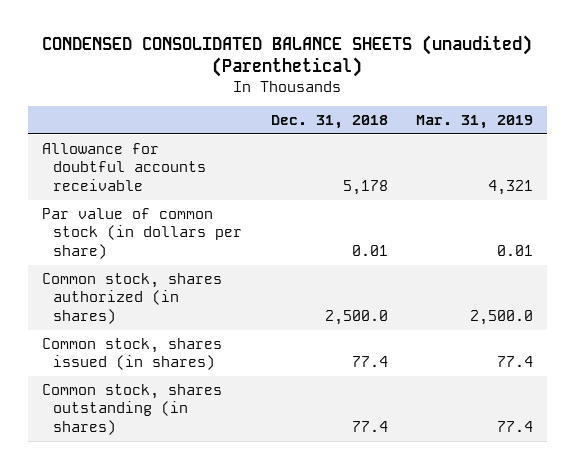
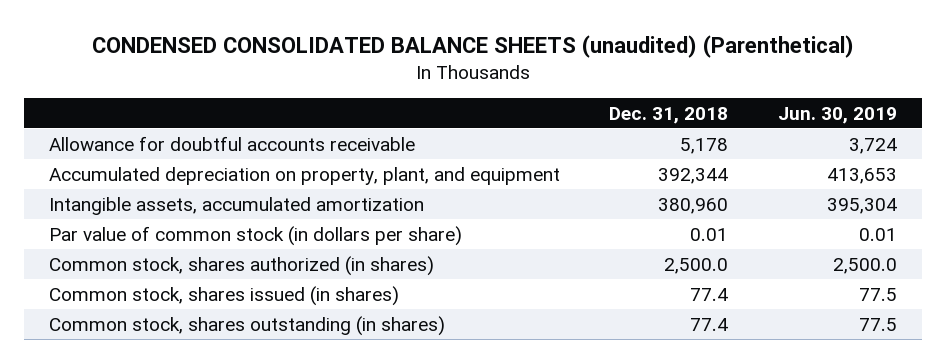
- | Dec. 31, 2018 | Mar. 31, 2019
+ | Dec. 31, 2018 | Jun. 30, 2019
+ Accumulated depreciation on property, plant, and equipment | 392,344 | 413,653
+ Intangible assets, accumulated amortization | 380,960 | 395,304

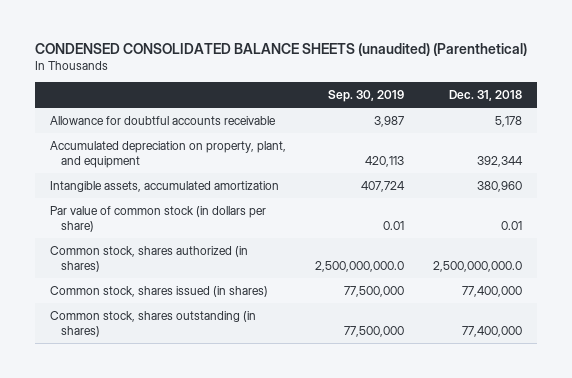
- | Dec. 31, 2018 | Jun. 30, 2019
+ | Sep. 30, 2019 | Dec. 31, 2018
- Common stock, shares authorized (in shares) | 2,500.0 | 2,500.0
- Common stock, shares issued (in shares) | 77.4 | 77.5
- Common stock, shares outstanding (in shares) | 77.4 | 77.5
+ Common stock, shares authorized (in shares) | 2,500,000,000.0 | 2,500,000,000.0
+ Common stock, shares issued (in shares) | 77,500,000 | 77,400,000
+ Common stock, shares outstanding (in shares) | 77,500,000 | 77,400,000

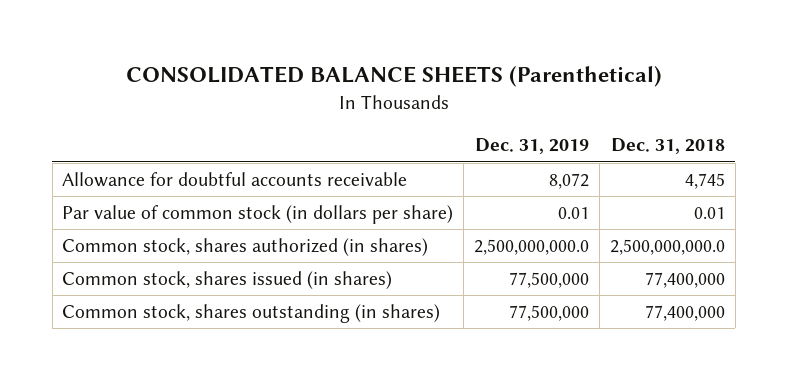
- CONDENSED CONSOLIDATED BALANCE SHEETS (unaudited) (Parenthetical)
+ CONSOLIDATED BALANCE SHEETS (Parenthetical)
- | Sep. 30, 2019 | Dec. 31, 2018
+ | Dec. 31, 2019 | Dec. 31, 2018
- Allowance for doubtful accounts receivable | 3,987 | 5,178
- Accumulated depreciation on property, plant, and equipment | 420,113 | 392,344
- Intangible assets, accumulated amortization | 407,724 | 380,960
+ Allowance for doubtful accounts receivable | 8,072 | 4,745

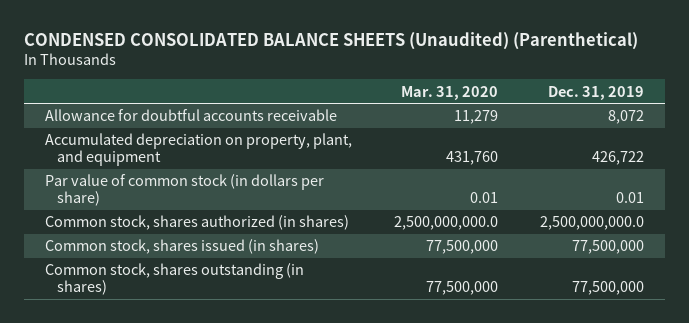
- CONSOLIDATED BALANCE SHEETS (Parenthetical)
+ CONDENSED CONSOLIDATED BALANCE SHEETS (Unaudited) (Parenthetical)
- | Dec. 31, 2019 | Dec. 31, 2018
+ | Mar. 31, 2020 | Dec. 31, 2019
+ Accumulated depreciation on property, plant, and equipment | 431,760 | 426,722

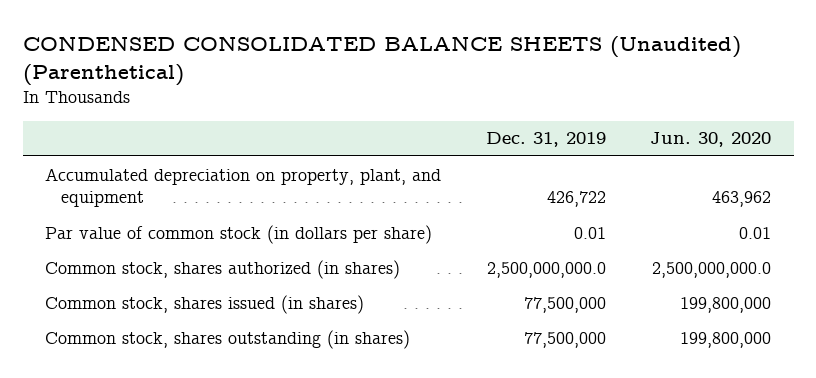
- | Mar. 31, 2020 | Dec. 31, 2019
+ | Dec. 31, 2019 | Jun. 30, 2020
- Allowance for doubtful accounts receivable | 11,279 | 8,072

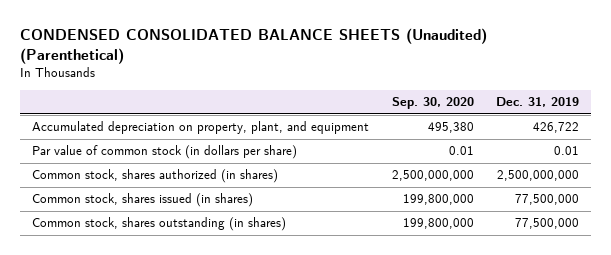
- | Dec. 31, 2019 | Jun. 30, 2020
+ | Sep. 30, 2020 | Dec. 31, 2019
- Common stock, shares authorized (in shares) | 2,500,000,000.0 | 2,500,000,000.0
+ Common stock, shares authorized (in shares) | 2,500,000,000 | 2,500,000,000

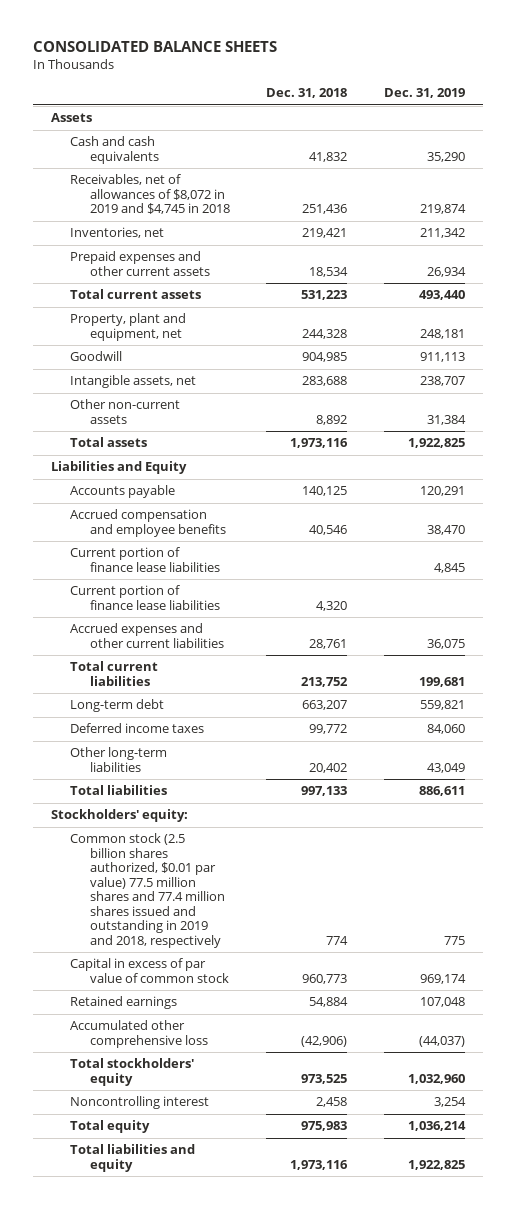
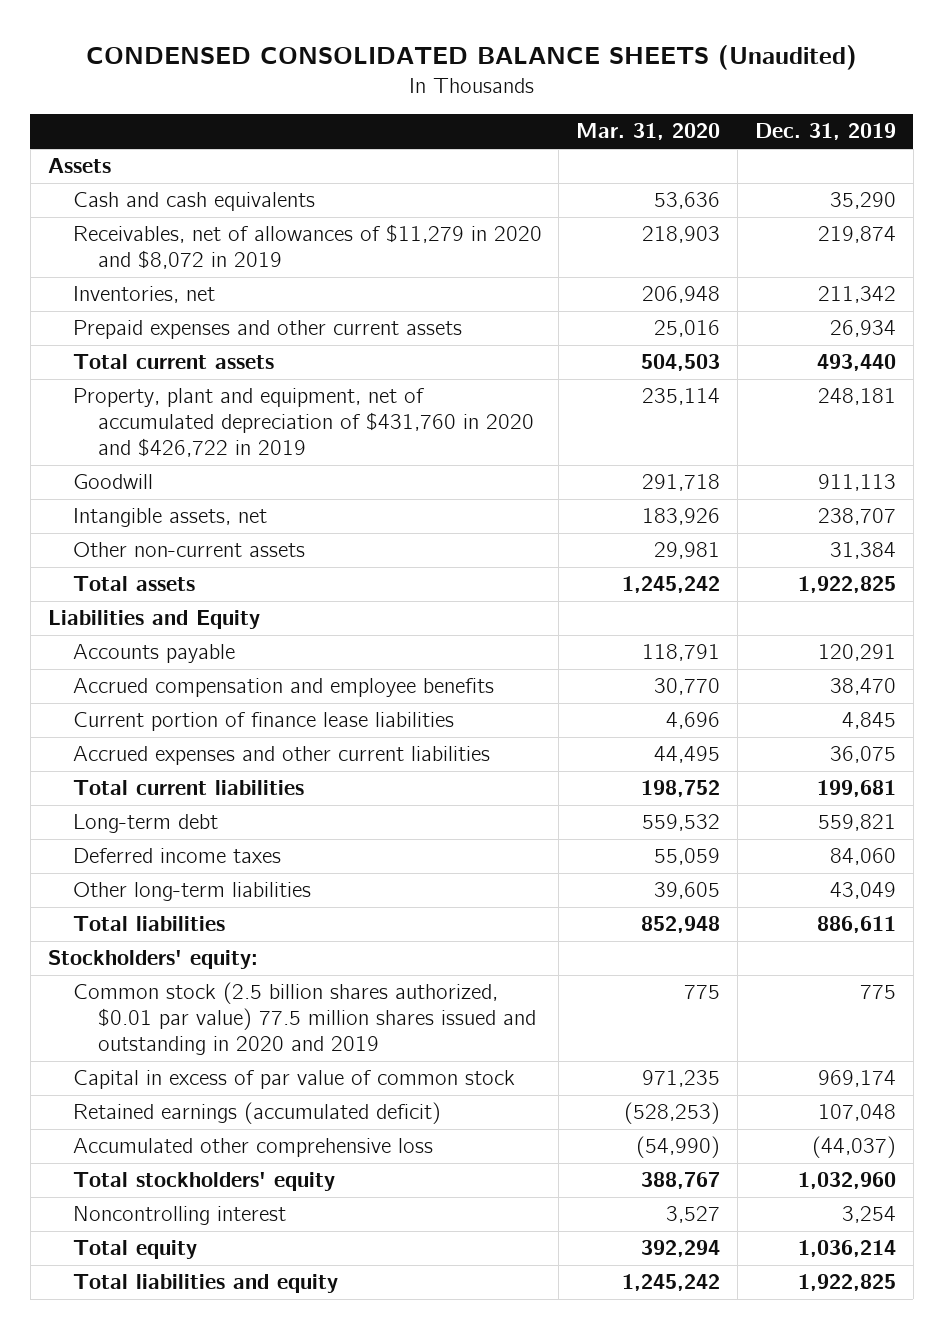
- CONSOLIDATED BALANCE SHEETS
+ CONDENSED CONSOLIDATED BALANCE SHEETS (Unaudited)
- | Dec. 31, 2018 | Dec. 31, 2019
+ | Mar. 31, 2020 | Dec. 31, 2019
- Receivables, net of allowances of $8,072 in 2019 and $4,745 in 2018 | 251,436 | 219,874
+ Receivables, net of allowances of $11,279 in 2020 and $8,072 in 2019 | 218,903 | 219,874
- Property, plant and equipment, net | 244,328 | 248,181
+ Property, plant and equipment, net of accumulated depreciation of $431,760 in 2020 and $426,722 in 2019 | 235,114 | 248,181
- Current portion of finance lease liabilities | 4,320 |
- Common stock (2.5 billion shares authorized, $0.01 par value) 77.5 million shares and 77.4 million shares issued and outstanding in 2019 and 2018, respectively | 774 | 775
+ Common stock (2.5 billion shares authorized, $0.01 par value) 77.5 million shares issued and outstanding in 2020 and 2019 | 775 | 775
- Retained earnings | 54,884 | 107,048
+ Retained earnings (accumulated deficit) | (528,253) | 107,048

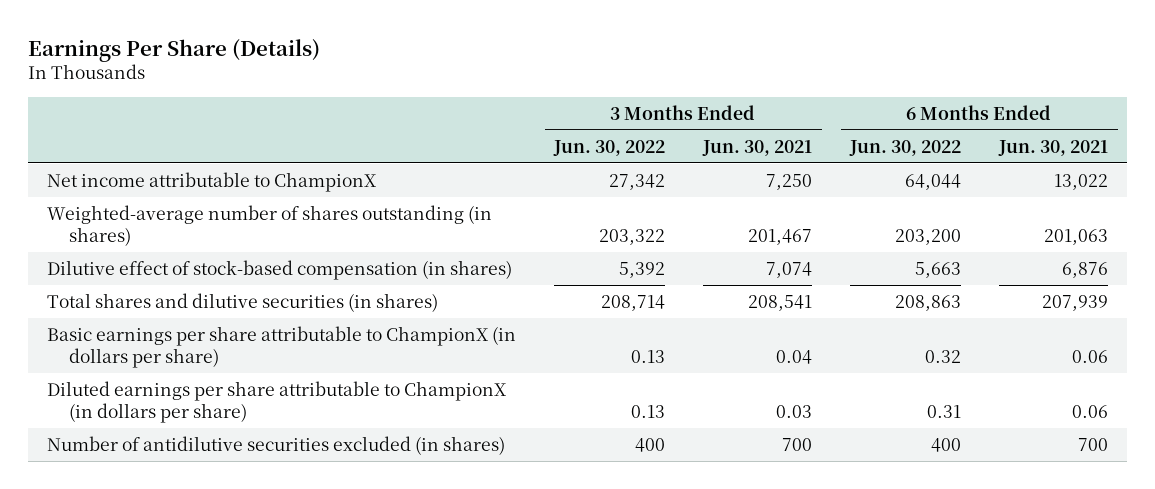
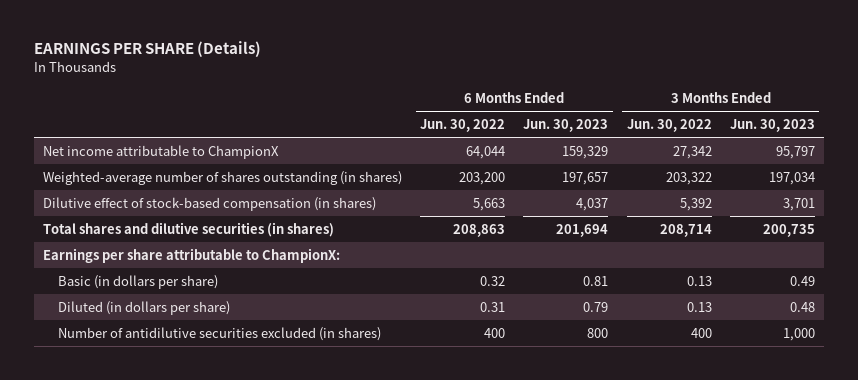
- Earnings Per Share (Details)
+ EARNINGS PER SHARE (Details)
- | 3 Months Ended Jun. 30, 2022 | 3 Months Ended Jun. 30, 2021 | 6 Months Ended Jun. 30, 2022 | 6 Months Ended Jun. 30, 2021
+ | 6 Months Ended Jun. 30, 2022 | 6 Months Ended Jun. 30, 2023 | 3 Months Ended Jun. 30, 2022 | 3 Months Ended Jun. 30, 2023
- Basic earnings per share attributable to ChampionX (in dollars per share) | 0.13 | 0.04 | 0.32 | 0.06
- Diluted earnings per share attributable to ChampionX (in dollars per share) | 0.13 | 0.03 | 0.31 | 0.06
+ Earnings per share attributable to ChampionX:
+ Basic (in dollars per share) | 0.32 | 0.81 | 0.13 | 0.49
+ Diluted (in dollars per share) | 0.31 | 0.79 | 0.13 | 0.48

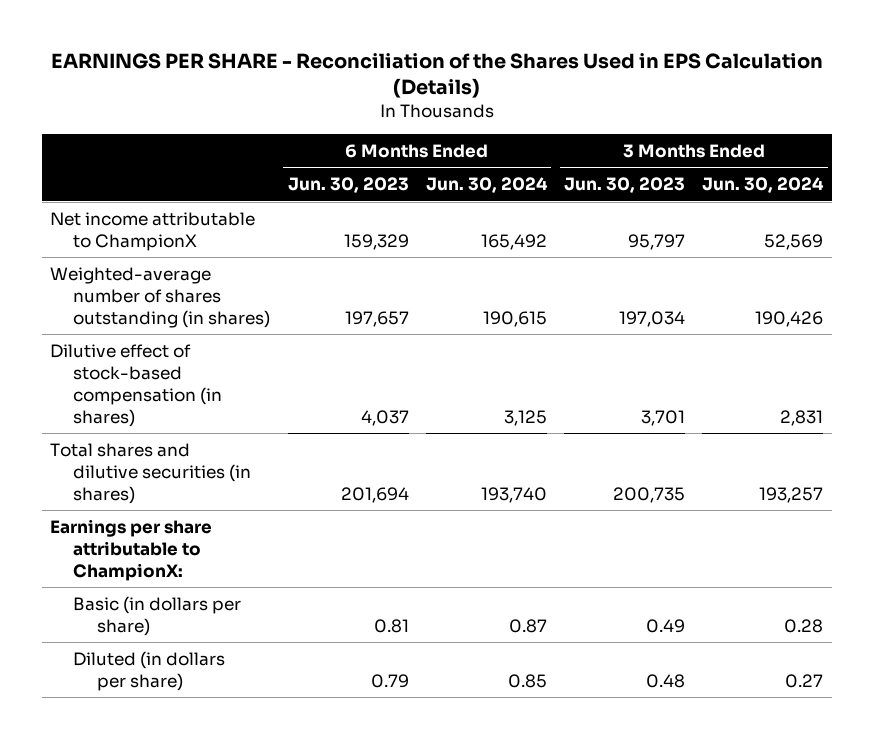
- EARNINGS PER SHARE (Details)
+ EARNINGS PER SHARE - Reconciliation of the Shares Used in EPS Calculation (Details)
- | 6 Months Ended Jun. 30, 2022 | 6 Months Ended Jun. 30, 2023 | 3 Months Ended Jun. 30, 2022 | 3 Months Ended Jun. 30, 2023
+ | 6 Months Ended Jun. 30, 2023 | 6 Months Ended Jun. 30, 2024 | 3 Months Ended Jun. 30, 2023 | 3 Months Ended Jun. 30, 2024
- Number of antidilutive securities excluded (in shares) | 400 | 800 | 400 | 1,000

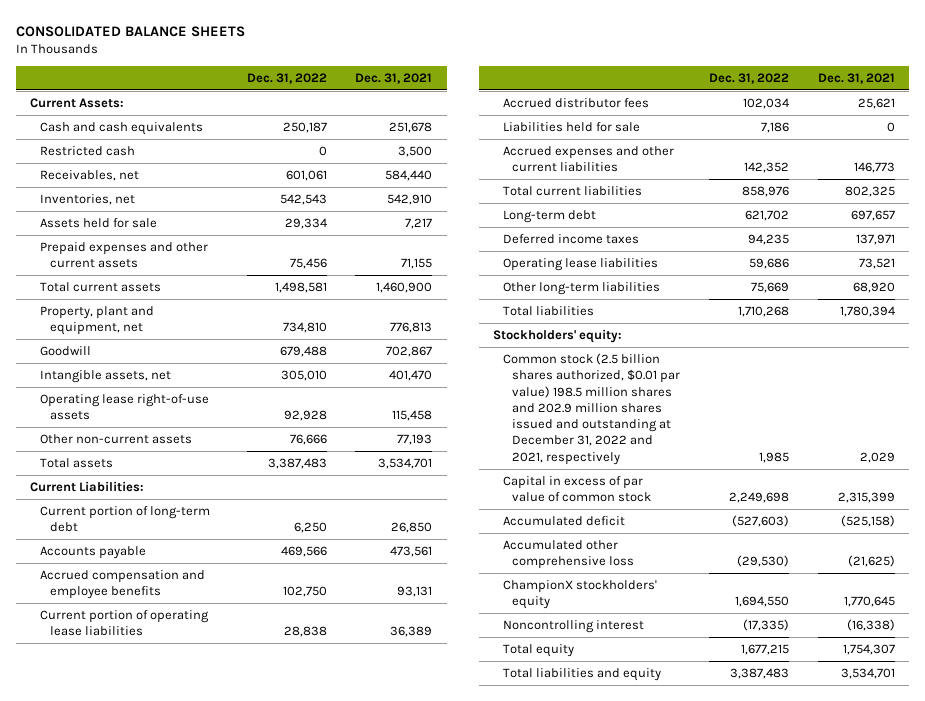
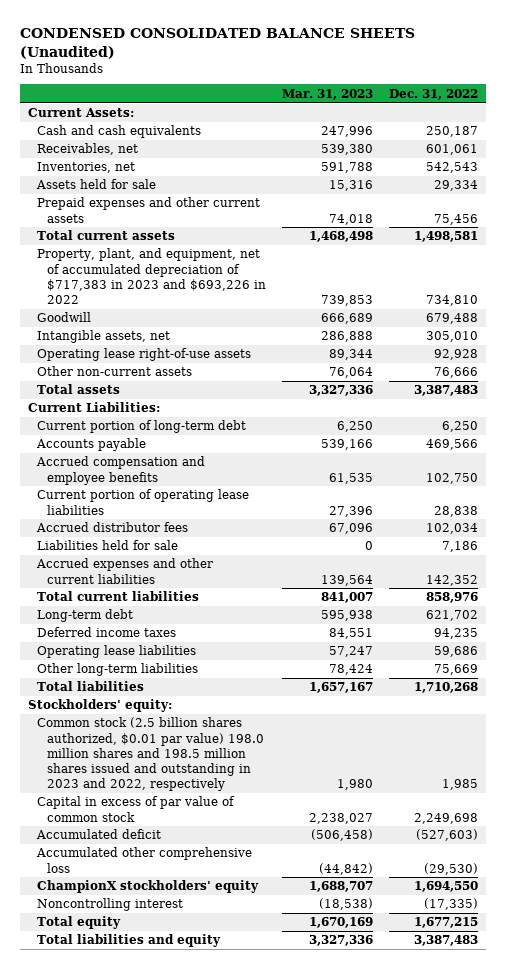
- CONSOLIDATED BALANCE SHEETS
+ CONDENSED CONSOLIDATED BALANCE SHEETS (Unaudited)
- | Dec. 31, 2022 | Dec. 31, 2021
+ | Mar. 31, 2023 | Dec. 31, 2022
- Restricted cash | 0 | 3,500
- Property, plant and equipment, net | 734,810 | 776,813
+ Property, plant, and equipment, net of accumulated depreciation of $717,383 in 2023 and $693,226 in 2022 | 739,853 | 734,810
- Common stock (2.5 billion shares authorized, $0.01 par value) 198.5 million shares and 202.9 million shares issued and outstanding at December 31, 2022 and 2021, respectively | 1,985 | 2,029
+ Common stock (2.5 billion shares authorized, $0.01 par value) 198.0 million shares and 198.5 million shares issued and outstanding in 2023 and 2022, respectively | 1,980 | 1,985

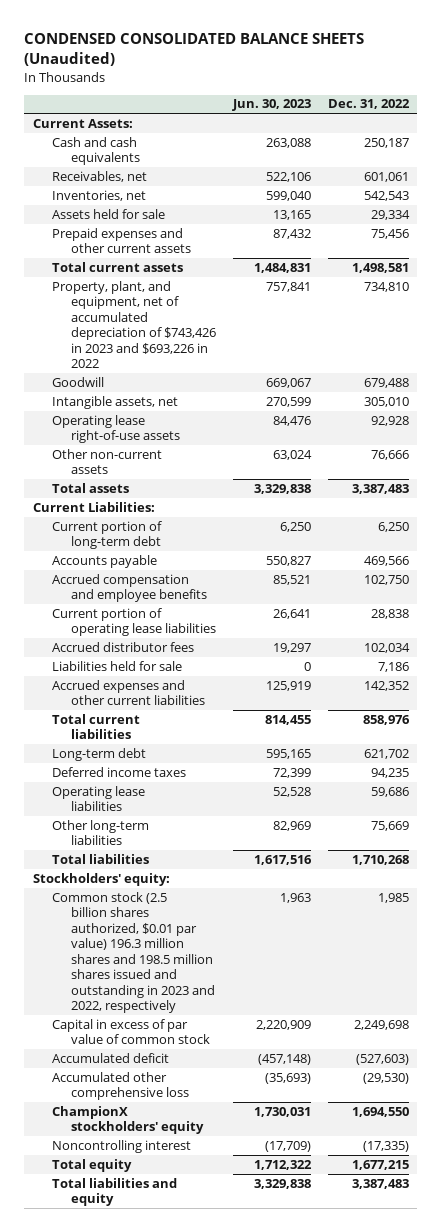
- | Mar. 31, 2023 | Dec. 31, 2022
+ | Jun. 30, 2023 | Dec. 31, 2022
- Property, plant, and equipment, net of accumulated depreciation of $717,383 in 2023 and $693,226 in 2022 | 739,853 | 734,810
+ Property, plant, and equipment, net of accumulated depreciation of $743,426 in 2023 and $693,226 in 2022 | 757,841 | 734,810
- Common stock (2.5 billion shares authorized, $0.01 par value) 198.0 million shares and 198.5 million shares issued and outstanding in 2023 and 2022, respectively | 1,980 | 1,985
+ Common stock (2.5 billion shares authorized, $0.01 par value) 196.3 million shares and 198.5 million shares issued and outstanding in 2023 and 2022, respectively | 1,963 | 1,985

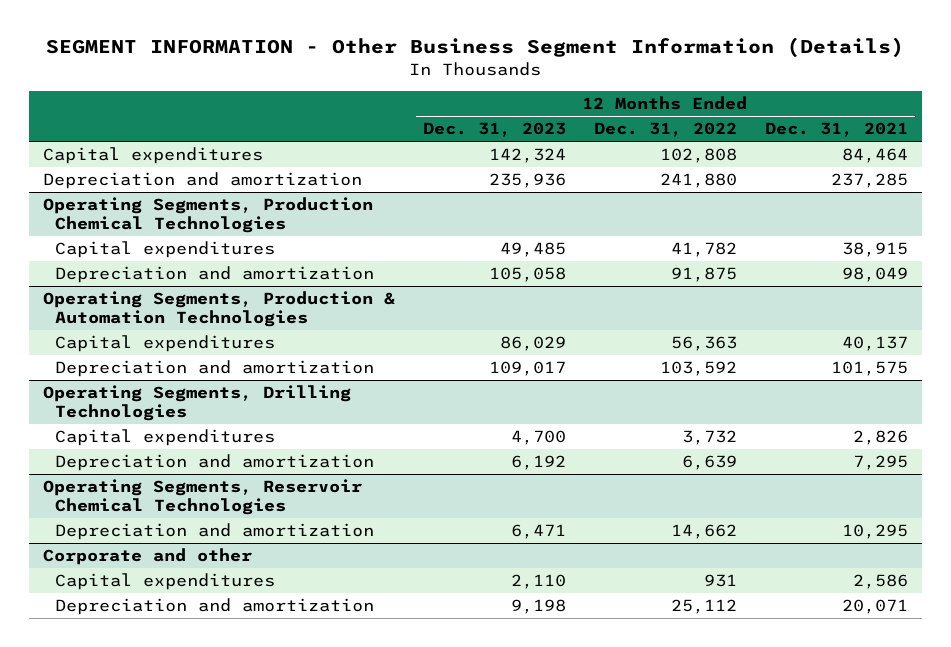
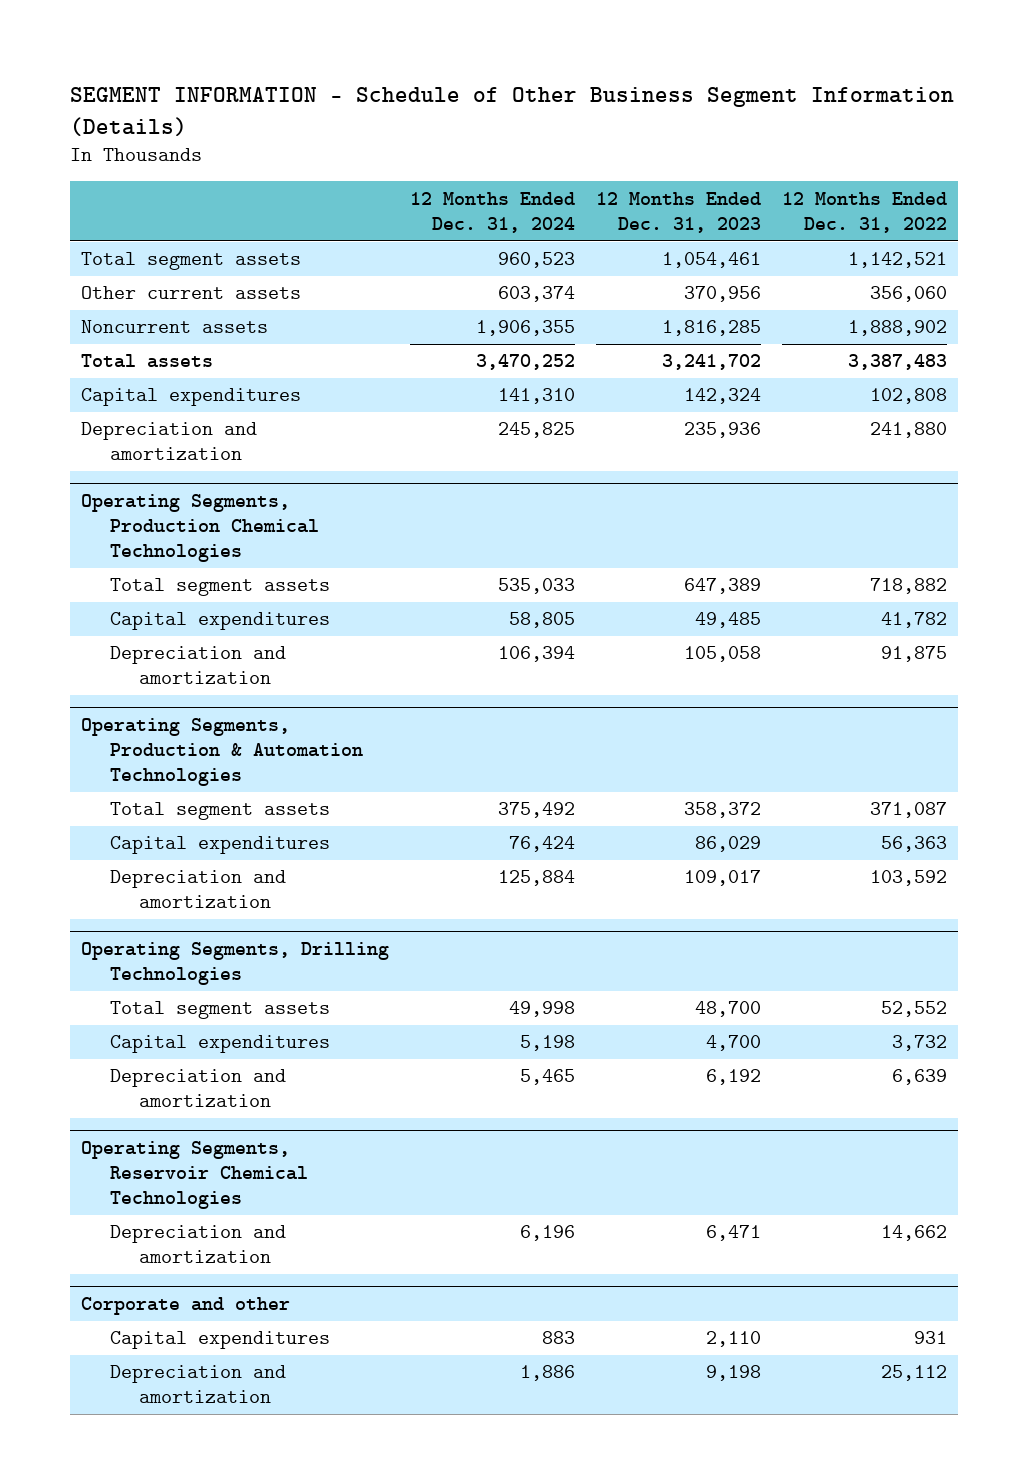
- SEGMENT INFORMATION - Other Business Segment Information (Details)
+ SEGMENT INFORMATION - Schedule of Other Business Segment Information (Details)
- | 12 Months Ended Dec. 31, 2023 | 12 Months Ended Dec. 31, 2022 | 12 Months Ended Dec. 31, 2021
+ | 12 Months Ended Dec. 31, 2024 | 12 Months Ended Dec. 31, 2023 | 12 Months Ended Dec. 31, 2022
+ Total segment assets | 960,523 | 1,054,461 | 1,142,521
+ Other current assets | 603,374 | 370,956 | 356,060
+ Noncurrent assets | 1,906,355 | 1,816,285 | 1,888,902
+ Total assets | 3,470,252 | 3,241,702 | 3,387,483
@ Operating Segments, Production Chemical Technologies
+ Total segment assets | 535,033 | 647,389 | 718,882
@ Operating Segments, Production & Automation Technologies
+ Total segment assets | 375,492 | 358,372 | 371,087
@ Operating Segments, Drilling Technologies
+ Total segment assets | 49,998 | 48,700 | 52,552

